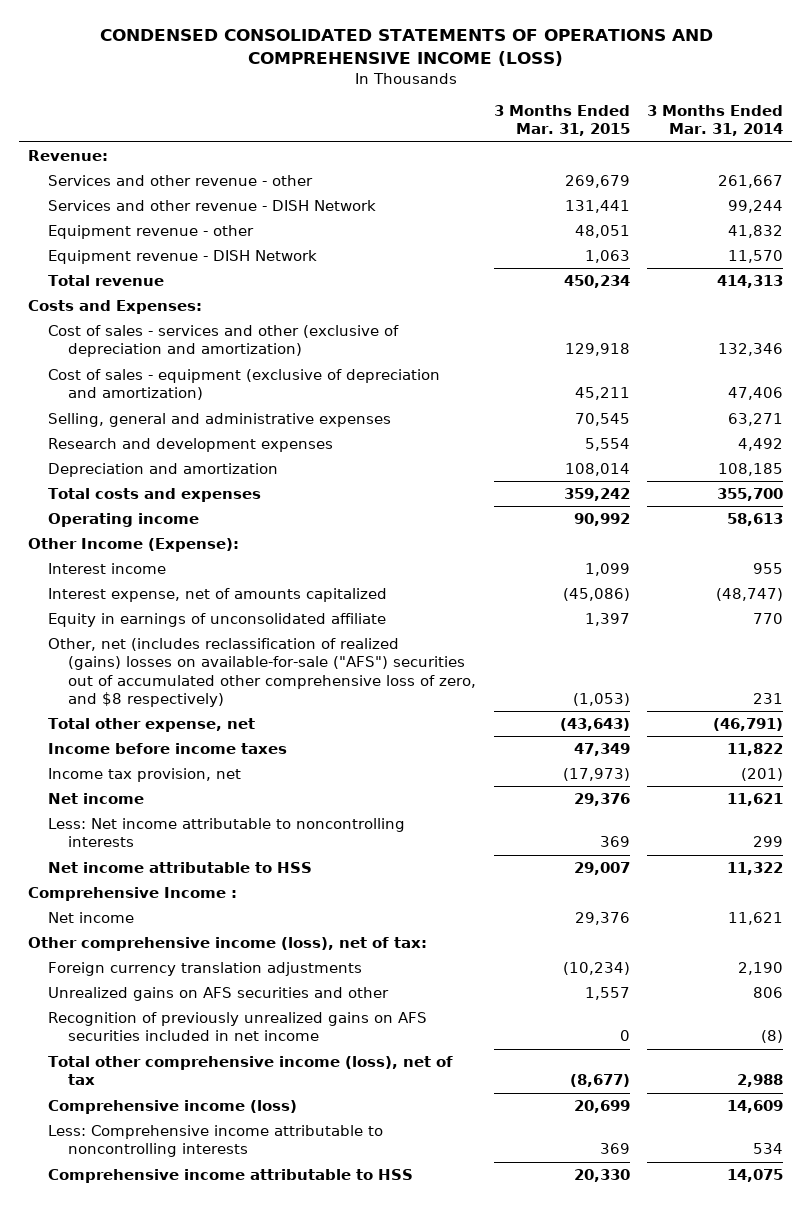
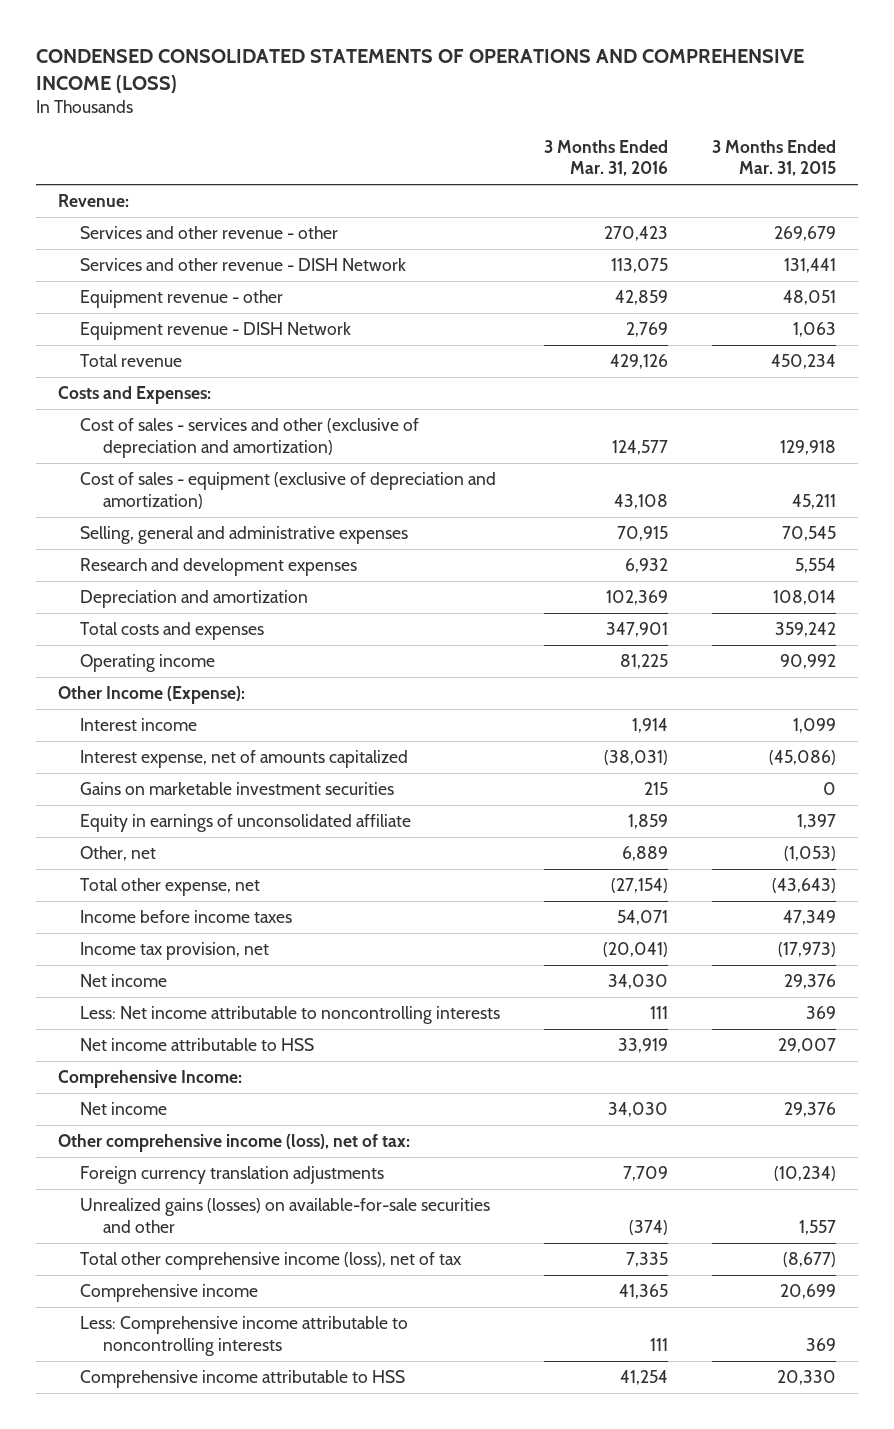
- | 3 Months Ended Mar. 31, 2015 | 3 Months Ended Mar. 31, 2014
+ | 3 Months Ended Mar. 31, 2016 | 3 Months Ended Mar. 31, 2015
+ Gains on marketable investment securities | 215 | 0
- Other, net (includes reclassification of realized (gains) losses on available-for-sale ("AFS") securities out of accumulated other comprehensive loss of zero, and $8 respectively) | (1,053) | 231
+ Other, net | 6,889 | (1,053)
- Comprehensive Income :
+ Comprehensive Income:
- Unrealized gains on AFS securities and other | 1,557 | 806
- Recognition of previously unrealized gains on AFS securities included in net income | 0 | (8)
+ Unrealized gains (losses) on available-for-sale securities and other | (374) | 1,557
- Comprehensive income (loss) | 20,699 | 14,609
+ Comprehensive income | 41,365 | 20,699

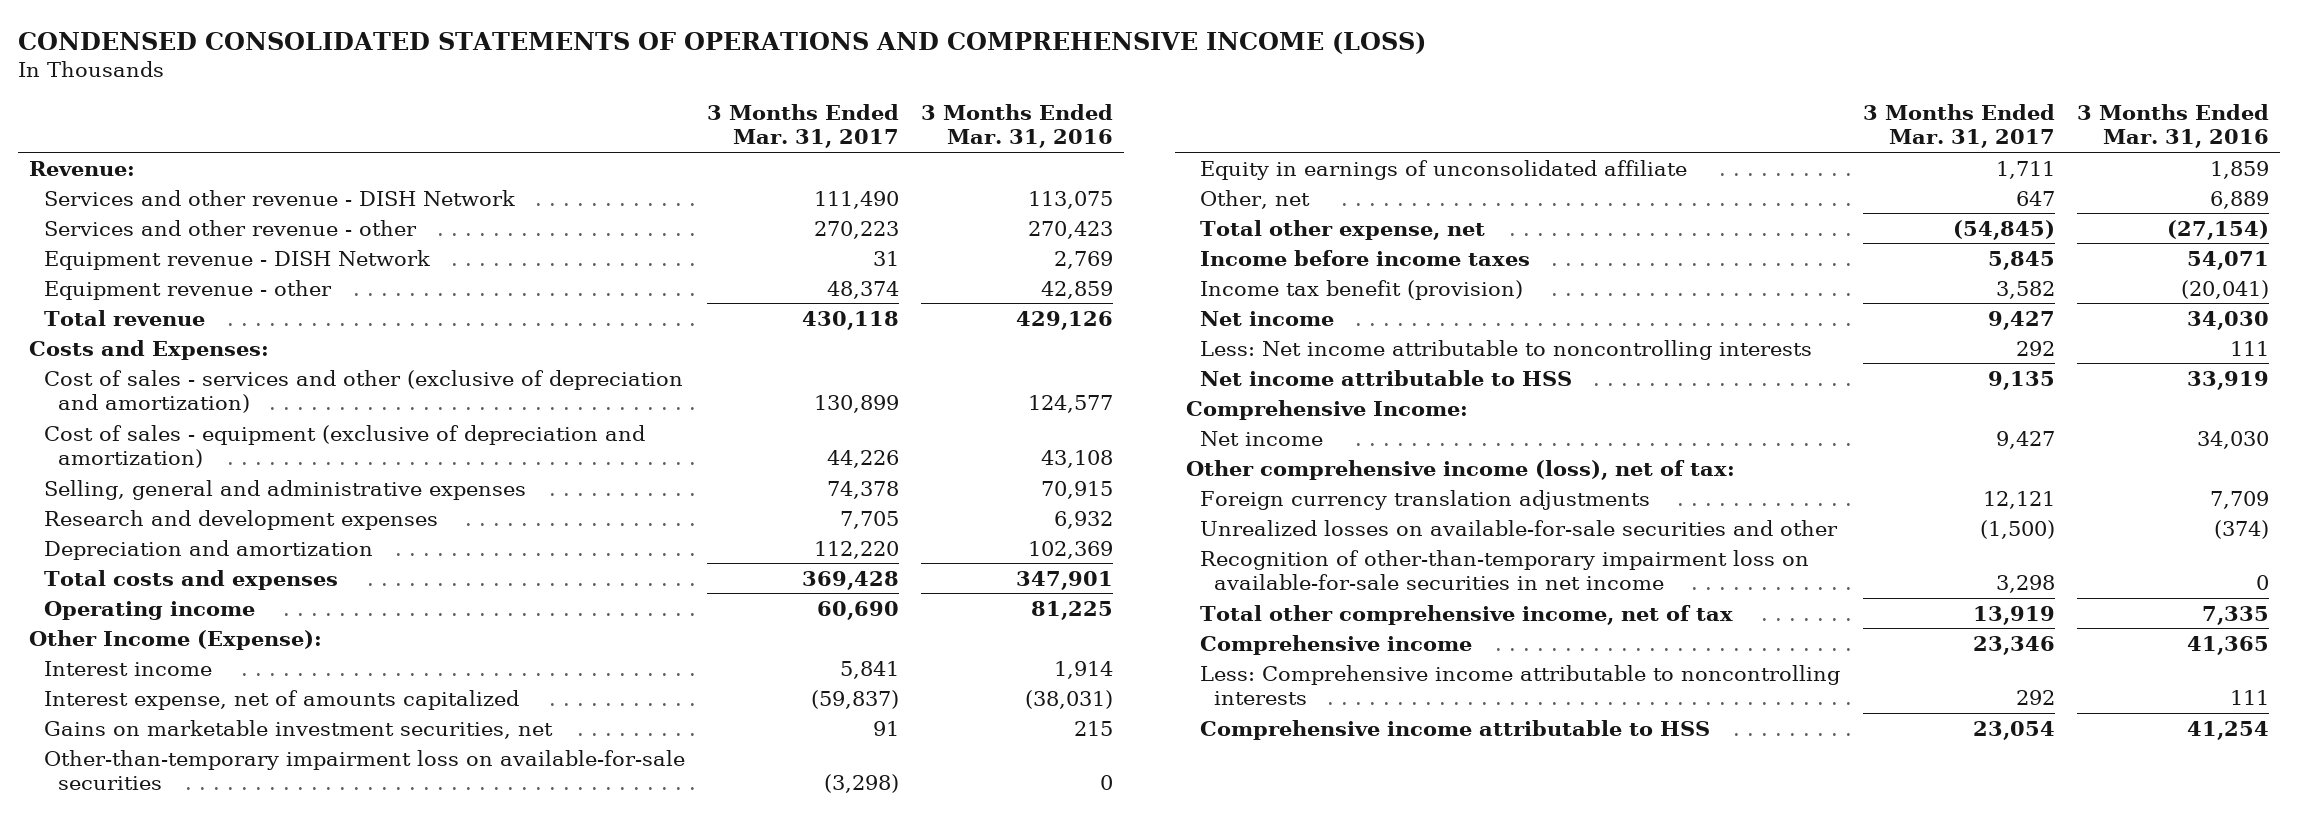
- | 3 Months Ended Mar. 31, 2016 | 3 Months Ended Mar. 31, 2015
+ | 3 Months Ended Mar. 31, 2017 | 3 Months Ended Mar. 31, 2016
moved down: Services and other revenue - other | 270,223 | 270,423
moved down: Equipment revenue - other | 48,374 | 42,859
- Gains on marketable investment securities | 215 | 0
+ Gains on marketable investment securities, net | 91 | 215
+ Other-than-temporary impairment loss on available-for-sale securities | (3,298) | 0
- Income tax provision, net | (20,041) | (17,973)
+ Income tax benefit (provision) | 3,582 | (20,041)
- Unrealized gains (losses) on available-for-sale securities and other | (374) | 1,557
- Total other comprehensive income (loss), net of tax | 7,335 | (8,677)
+ Unrealized losses on available-for-sale securities and other | (1,500) | (374)
+ Recognition of other-than-temporary impairment loss on available-for-sale securities in net income | 3,298 | 0
+ Total other comprehensive income, net of tax | 13,919 | 7,335

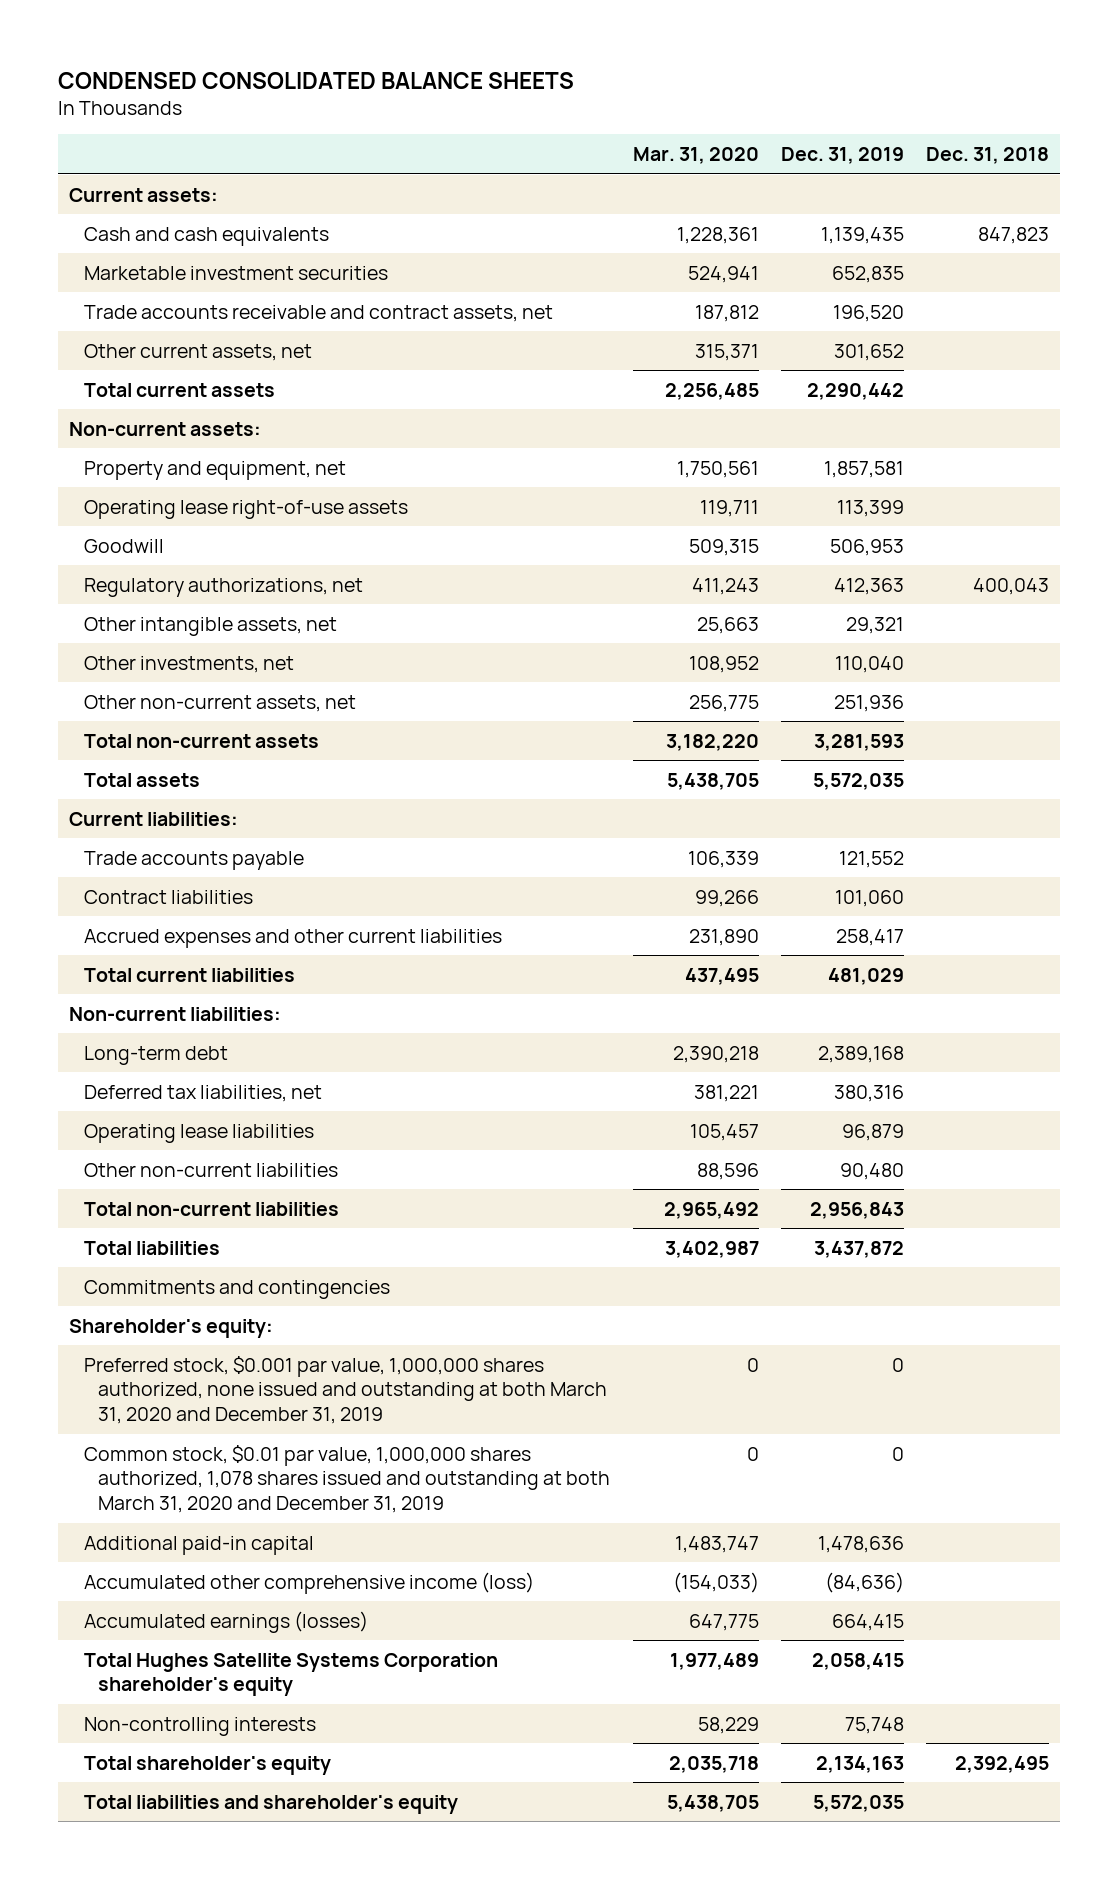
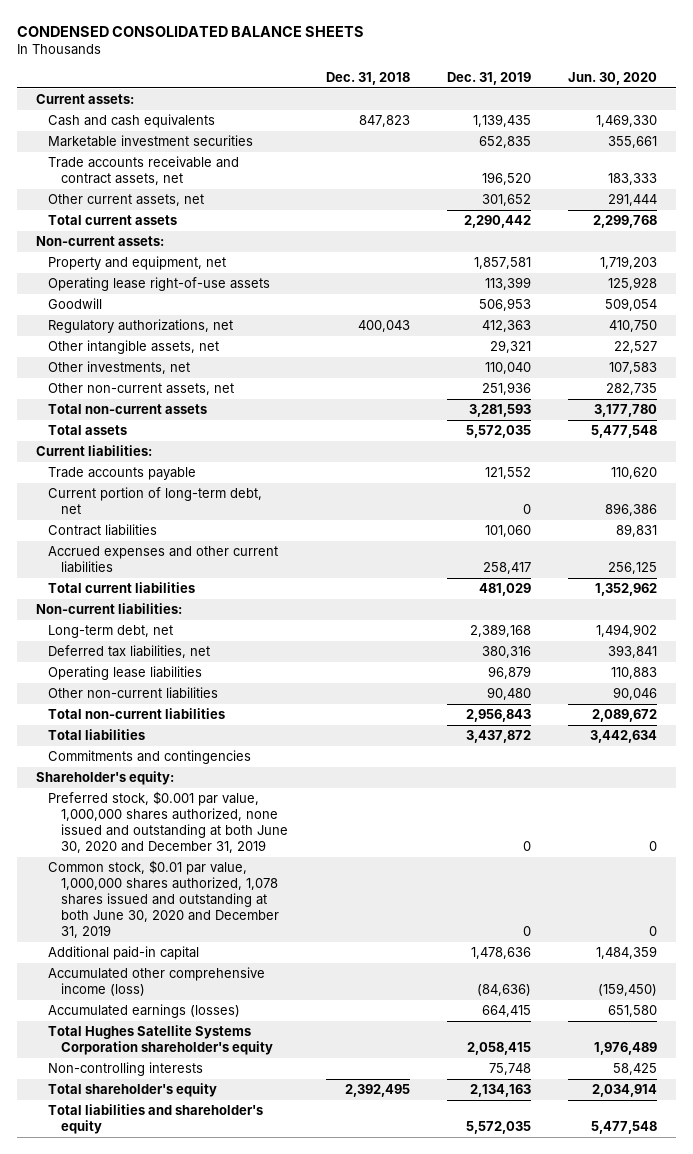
- | Mar. 31, 2020 | Dec. 31, 2019 | Dec. 31, 2018
+ | Dec. 31, 2018 | Dec. 31, 2019 | Jun. 30, 2020
+ Current portion of long-term debt, net | | 0 | 896,386
- Long-term debt | 2,390,218 | 2,389,168 |
+ Long-term debt, net | | 2,389,168 | 1,494,902
- Preferred stock, $0.001 par value, 1,000,000 shares authorized, none issued and outstanding at both March 31, 2020 and December 31, 2019 | 0 | 0 |
- Common stock, $0.01 par value, 1,000,000 shares authorized, 1,078 shares issued and outstanding at both March 31, 2020 and December 31, 2019 | 0 | 0 |
+ Preferred stock, $0.001 par value, 1,000,000 shares authorized, none issued and outstanding at both June 30, 2020 and December 31, 2019 | | 0 | 0
+ Common stock, $0.01 par value, 1,000,000 shares authorized, 1,078 shares issued and outstanding at both June 30, 2020 and December 31, 2019 | | 0 | 0

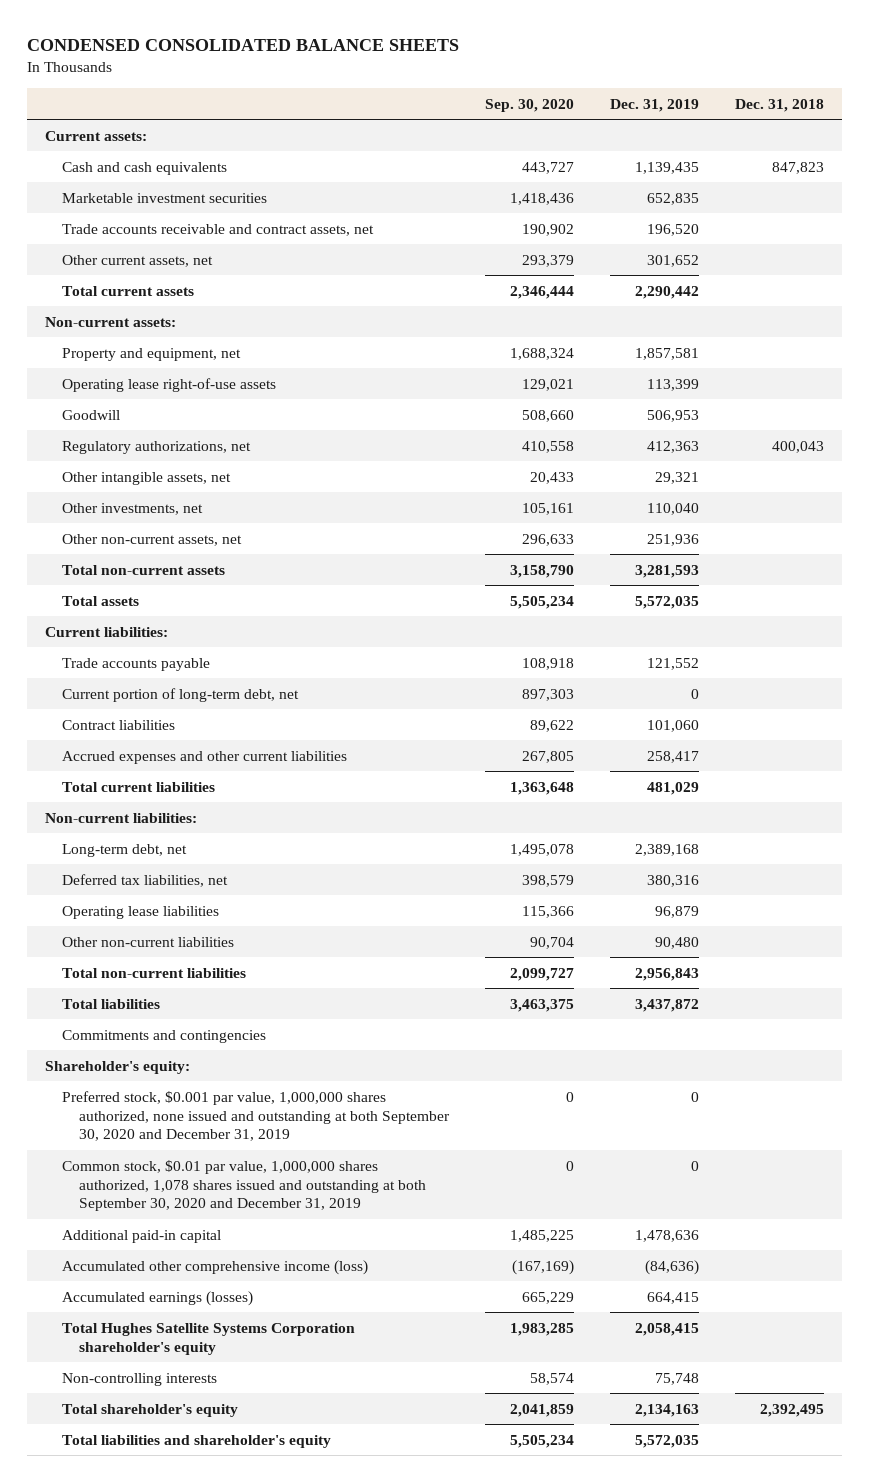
- | Dec. 31, 2018 | Dec. 31, 2019 | Jun. 30, 2020
+ | Sep. 30, 2020 | Dec. 31, 2019 | Dec. 31, 2018
- Preferred stock, $0.001 par value, 1,000,000 shares authorized, none issued and outstanding at both June 30, 2020 and December 31, 2019 | | 0 | 0
- Common stock, $0.01 par value, 1,000,000 shares authorized, 1,078 shares issued and outstanding at both June 30, 2020 and December 31, 2019 | | 0 | 0
+ Preferred stock, $0.001 par value, 1,000,000 shares authorized, none issued and outstanding at both September 30, 2020 and December 31, 2019 | 0 | 0 |
+ Common stock, $0.01 par value, 1,000,000 shares authorized, 1,078 shares issued and outstanding at both September 30, 2020 and December 31, 2019 | 0 | 0 |

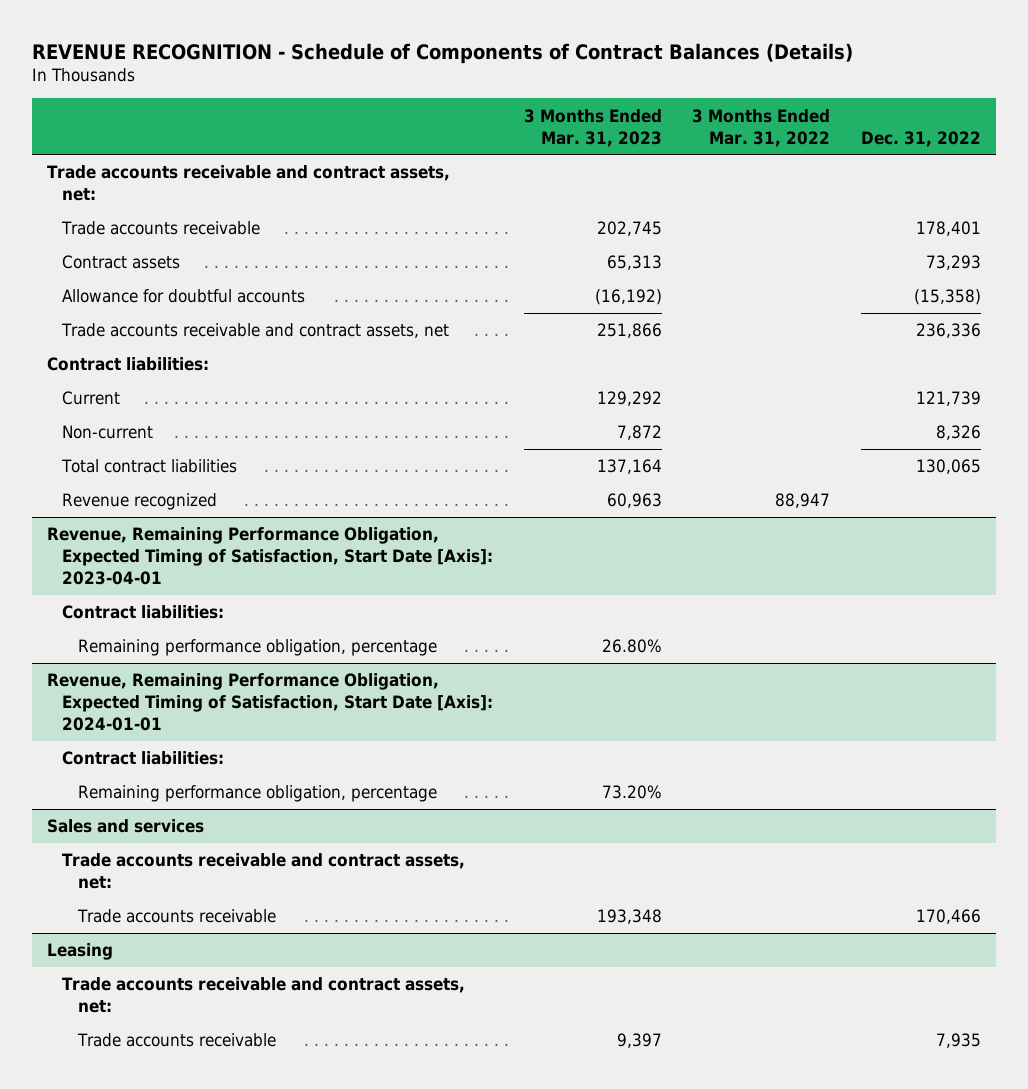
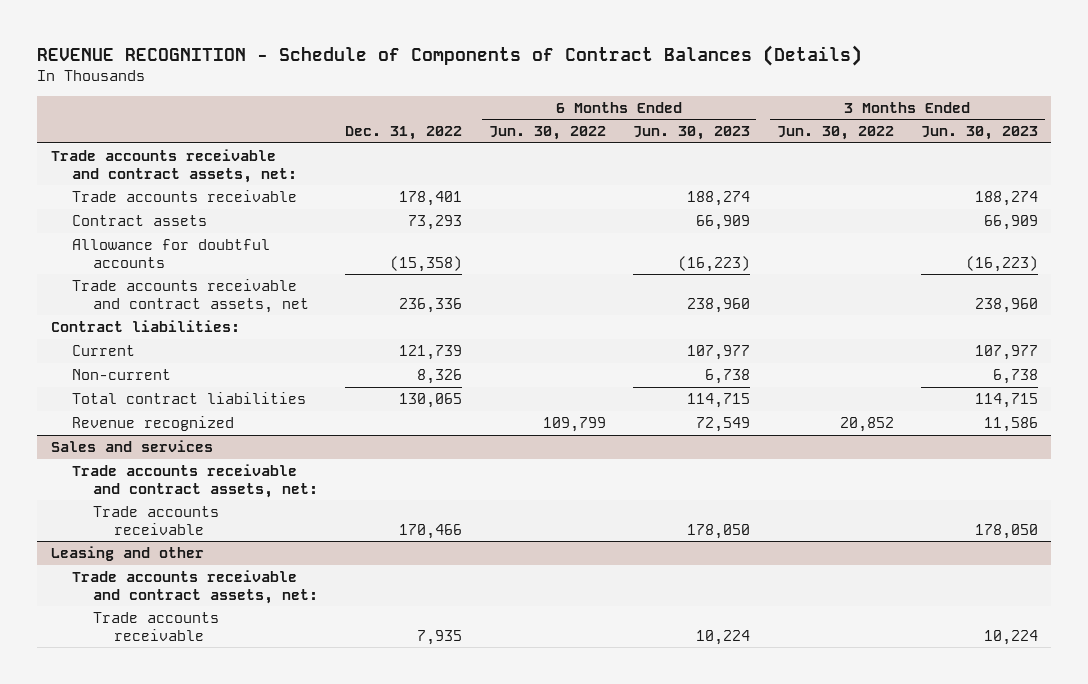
- | 3 Months Ended Mar. 31, 2023 | 3 Months Ended Mar. 31, 2022 | Dec. 31, 2022
+ | Dec. 31, 2022 | 6 Months Ended Jun. 30, 2022 | 6 Months Ended Jun. 30, 2023 | 3 Months Ended Jun. 30, 2022 | 3 Months Ended Jun. 30, 2023
- Revenue, Remaining Performance Obligation, Expected Timing of Satisfaction, Start Date [Axis]: 2023-04-01
- Contract liabilities:
- Remaining performance obligation, percentage | 26.80% | |
- Revenue, Remaining Performance Obligation, Expected Timing of Satisfaction, Start Date [Axis]: 2024-01-01
- Contract liabilities:
- Remaining performance obligation, percentage | 73.20% | |
- Leasing
+ Leasing and other

